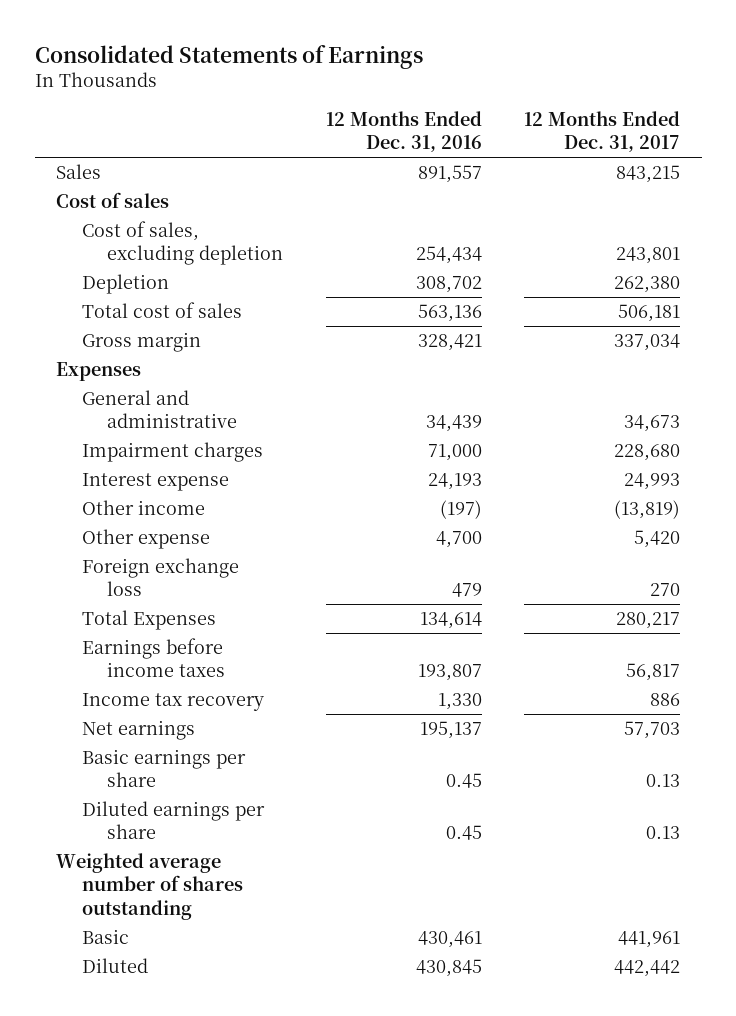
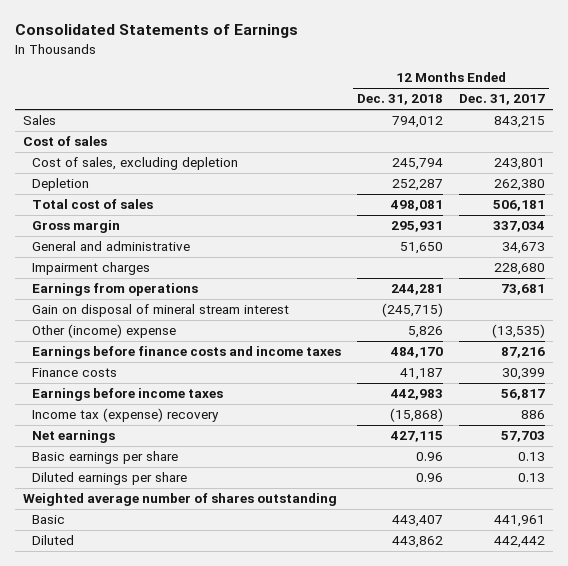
- | 12 Months Ended Dec. 31, 2016 | 12 Months Ended Dec. 31, 2017
+ | 12 Months Ended Dec. 31, 2018 | 12 Months Ended Dec. 31, 2017
- Expenses
- Interest expense | 24,193 | 24,993
- Other income | (197) | (13,819)
- Other expense | 4,700 | 5,420
- Foreign exchange loss | 479 | 270
- Total Expenses | 134,614 | 280,217
+ Earnings from operations | 244,281 | 73,681
+ Gain on disposal of mineral stream interest | (245,715) |
+ Other (income) expense | 5,826 | (13,535)
+ Earnings before finance costs and income taxes | 484,170 | 87,216
+ Finance costs | 41,187 | 30,399
- Income tax recovery | 1,330 | 886
+ Income tax (expense) recovery | (15,868) | 886

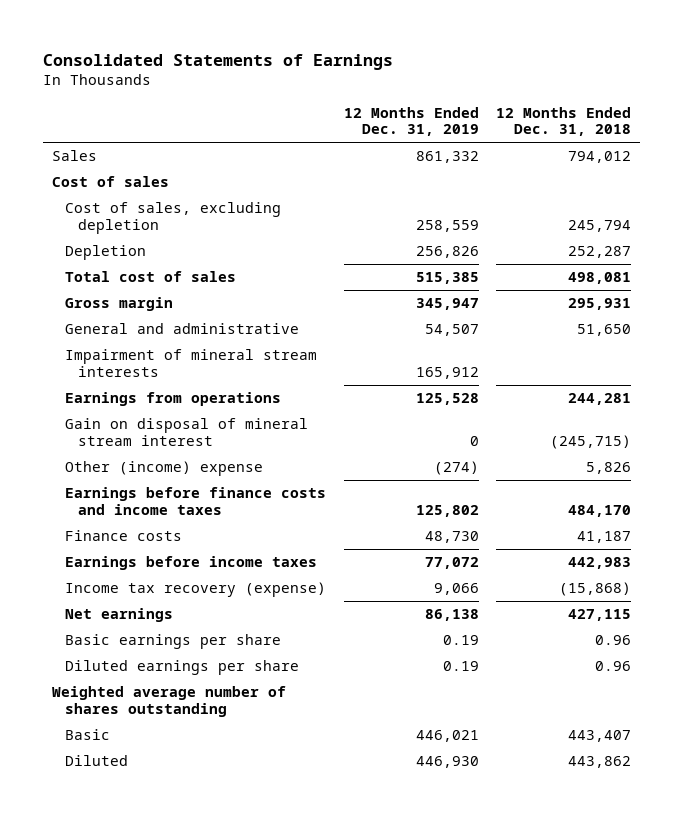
- | 12 Months Ended Dec. 31, 2018 | 12 Months Ended Dec. 31, 2017
+ | 12 Months Ended Dec. 31, 2019 | 12 Months Ended Dec. 31, 2018
- Impairment charges | | 228,680
+ Impairment of mineral stream interests | 165,912 |
- Income tax (expense) recovery | (15,868) | 886
+ Income tax recovery (expense) | 9,066 | (15,868)

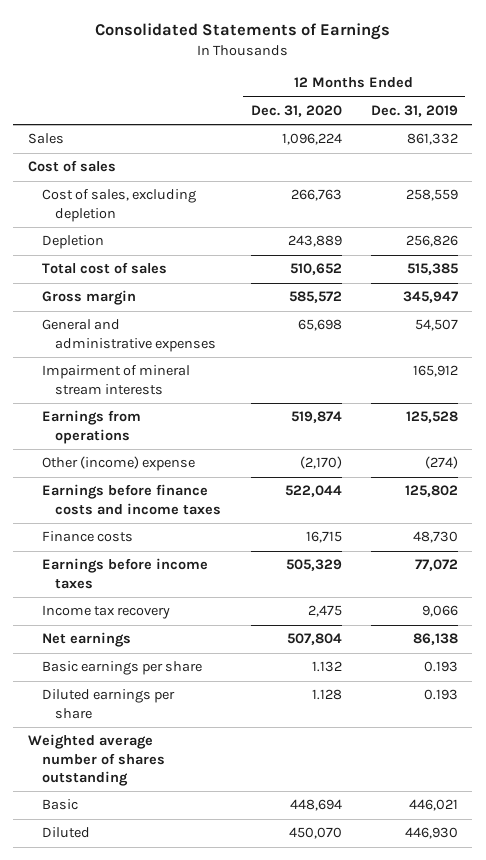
- | 12 Months Ended Dec. 31, 2019 | 12 Months Ended Dec. 31, 2018
+ | 12 Months Ended Dec. 31, 2020 | 12 Months Ended Dec. 31, 2019
- General and administrative | 54,507 | 51,650
+ General and administrative expenses | 65,698 | 54,507
- Gain on disposal of mineral stream interest | 0 | (245,715)
- Income tax recovery (expense) | 9,066 | (15,868)
+ Income tax recovery | 2,475 | 9,066
- Basic earnings per share | 0.19 | 0.96
- Diluted earnings per share | 0.19 | 0.96
+ Basic earnings per share | 1.132 | 0.193
+ Diluted earnings per share | 1.128 | 0.193

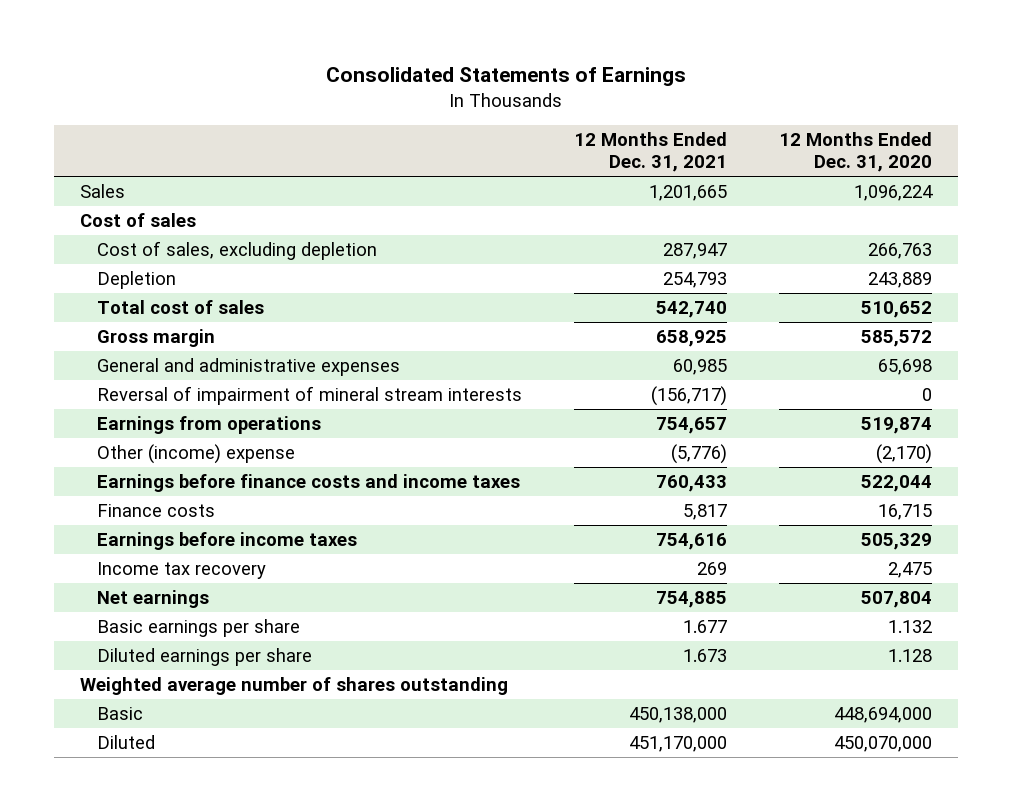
- | 12 Months Ended Dec. 31, 2020 | 12 Months Ended Dec. 31, 2019
+ | 12 Months Ended Dec. 31, 2021 | 12 Months Ended Dec. 31, 2020
- Impairment of mineral stream interests | | 165,912
+ Reversal of impairment of mineral stream interests | (156,717) | 0
- Basic | 448,694 | 446,021
- Diluted | 450,070 | 446,930
+ Basic | 450,138,000 | 448,694,000
+ Diluted | 451,170,000 | 450,070,000

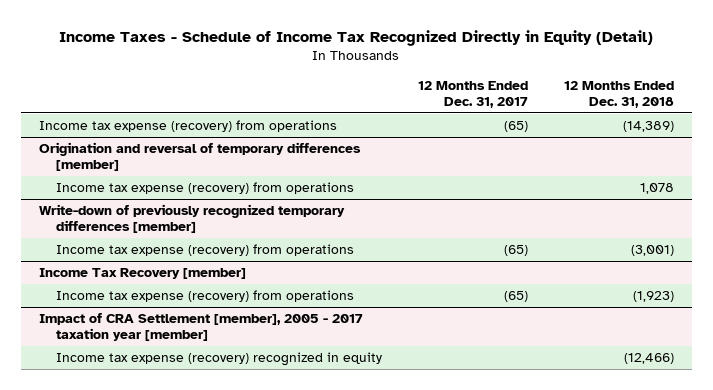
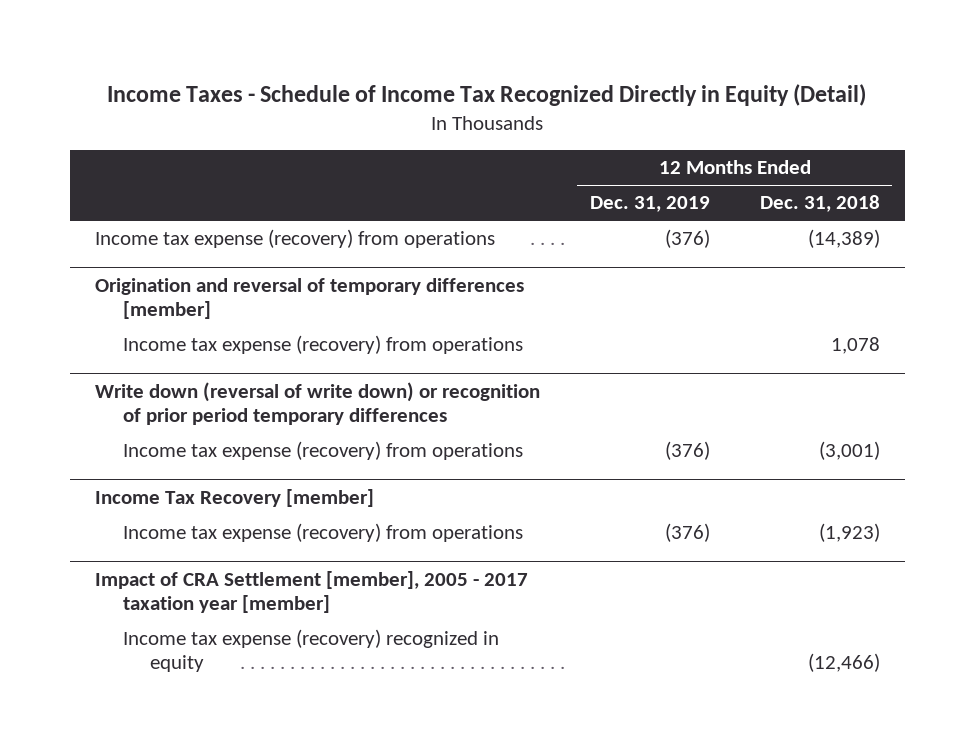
- | 12 Months Ended Dec. 31, 2017 | 12 Months Ended Dec. 31, 2018
+ | 12 Months Ended Dec. 31, 2019 | 12 Months Ended Dec. 31, 2018
- Write-down of previously recognized temporary differences [member]
+ Write down (reversal of write down) or recognition of prior period temporary differences

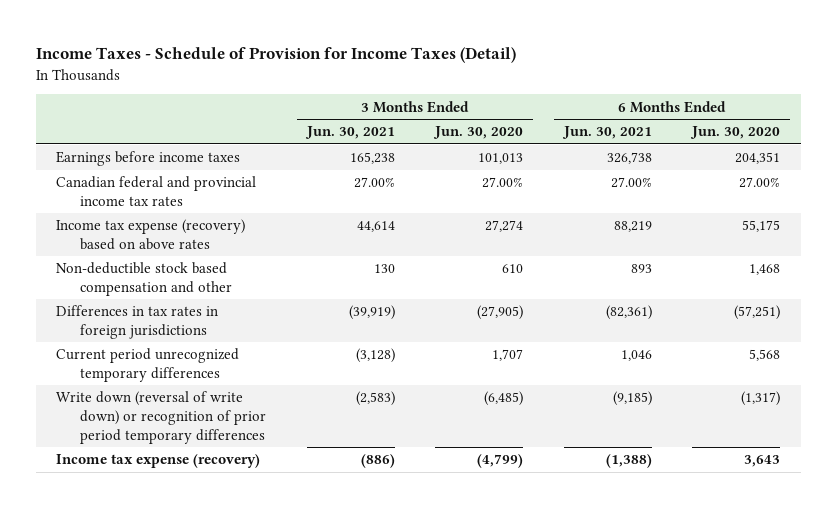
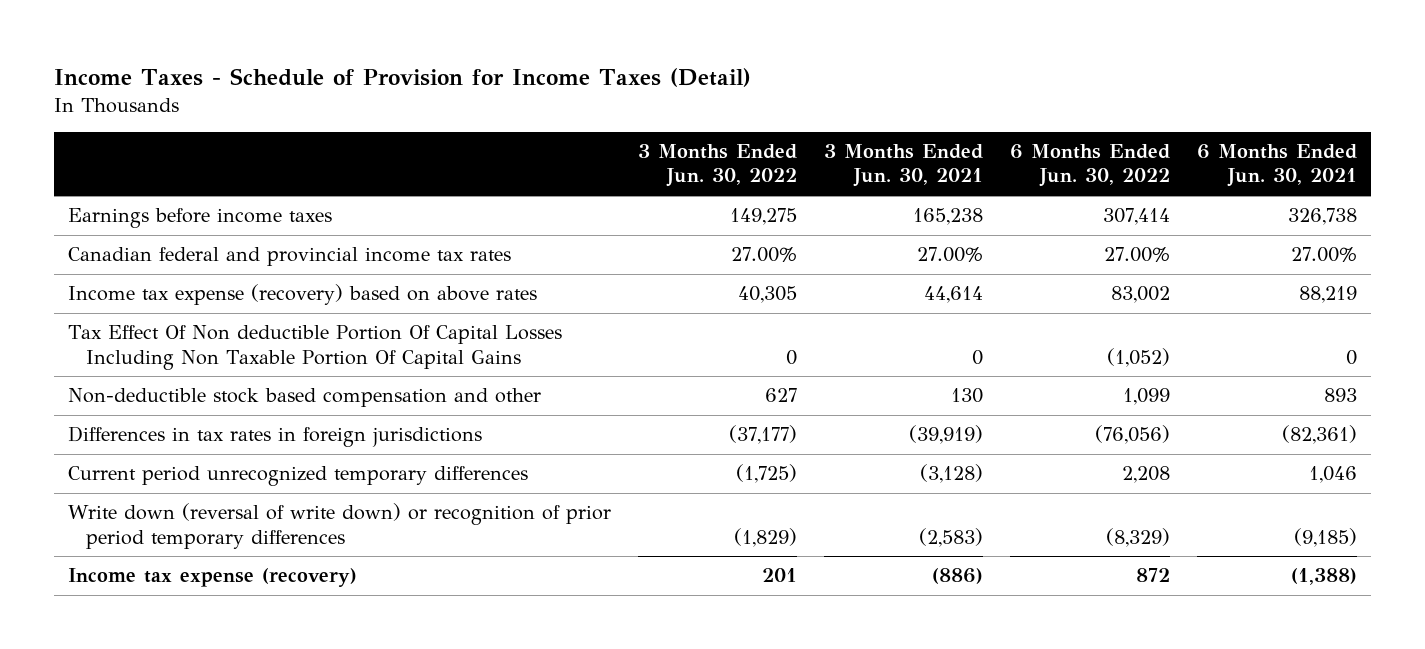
- | 3 Months Ended Jun. 30, 2021 | 3 Months Ended Jun. 30, 2020 | 6 Months Ended Jun. 30, 2021 | 6 Months Ended Jun. 30, 2020
+ | 3 Months Ended Jun. 30, 2022 | 3 Months Ended Jun. 30, 2021 | 6 Months Ended Jun. 30, 2022 | 6 Months Ended Jun. 30, 2021
+ Tax Effect Of Non deductible Portion Of Capital Losses Including Non Taxable Portion Of Capital Gains | 0 | 0 | (1,052) | 0

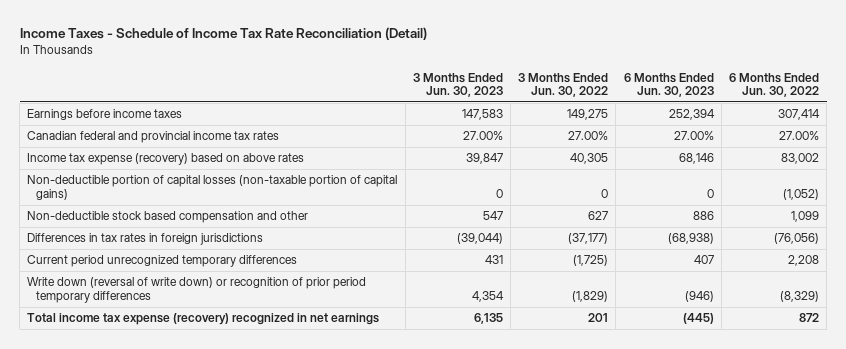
- Income Taxes - Schedule of Provision for Income Taxes (Detail)
+ Income Taxes - Schedule of Income Tax Rate Reconciliation (Detail)
- | 3 Months Ended Jun. 30, 2022 | 3 Months Ended Jun. 30, 2021 | 6 Months Ended Jun. 30, 2022 | 6 Months Ended Jun. 30, 2021
+ | 3 Months Ended Jun. 30, 2023 | 3 Months Ended Jun. 30, 2022 | 6 Months Ended Jun. 30, 2023 | 6 Months Ended Jun. 30, 2022
- Tax Effect Of Non deductible Portion Of Capital Losses Including Non Taxable Portion Of Capital Gains | 0 | 0 | (1,052) | 0
+ Non-deductible portion of capital losses (non-taxable portion of capital gains) | 0 | 0 | 0 | (1,052)
- Income tax expense (recovery) | 201 | (886) | 872 | (1,388)
+ Total income tax expense (recovery) recognized in net earnings | 6,135 | 201 | (445) | 872

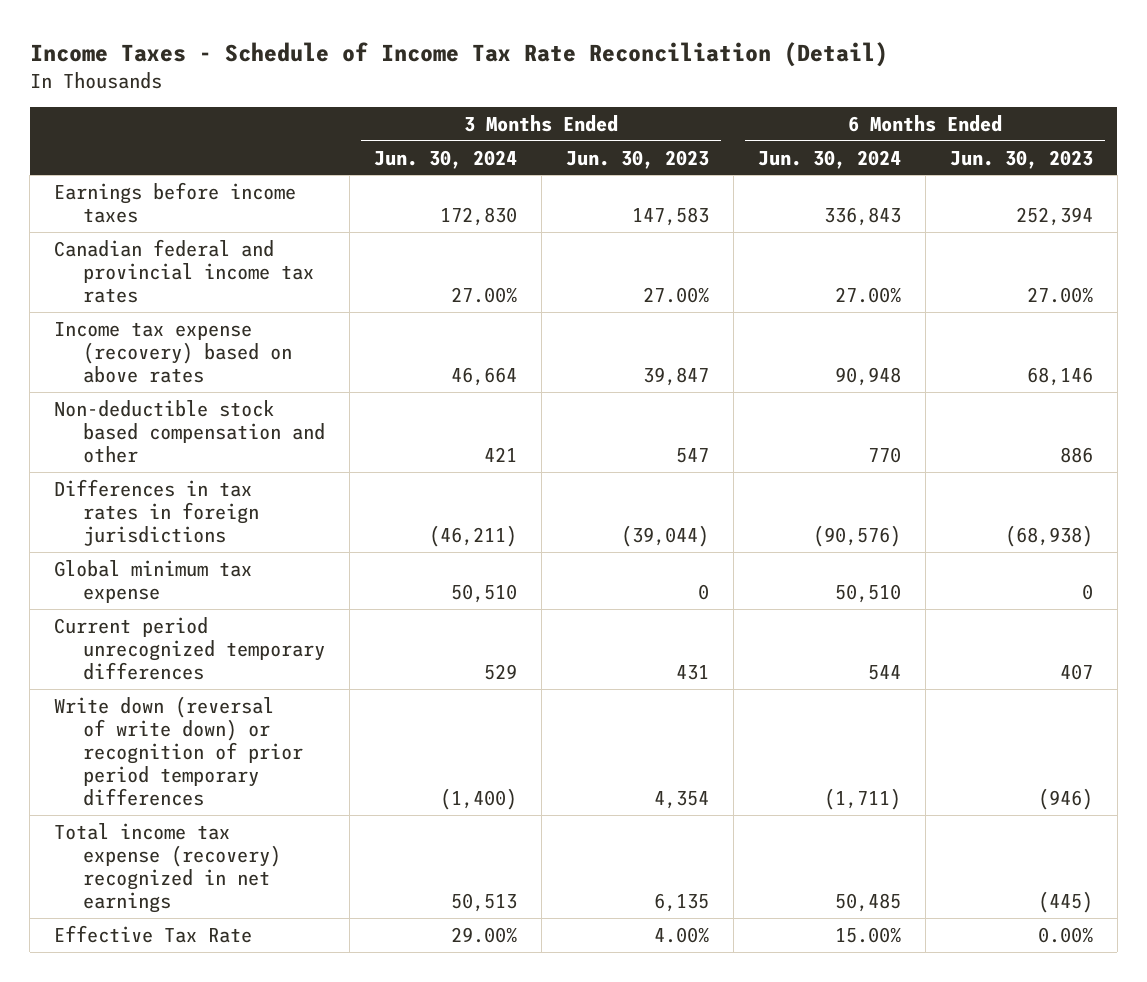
- | 3 Months Ended Jun. 30, 2023 | 3 Months Ended Jun. 30, 2022 | 6 Months Ended Jun. 30, 2023 | 6 Months Ended Jun. 30, 2022
+ | 3 Months Ended Jun. 30, 2024 | 3 Months Ended Jun. 30, 2023 | 6 Months Ended Jun. 30, 2024 | 6 Months Ended Jun. 30, 2023
- Non-deductible portion of capital losses (non-taxable portion of capital gains) | 0 | 0 | 0 | (1,052)
+ Global minimum tax expense | 50,510 | 0 | 50,510 | 0
+ Effective Tax Rate | 29.00% | 4.00% | 15.00% | 0.00%

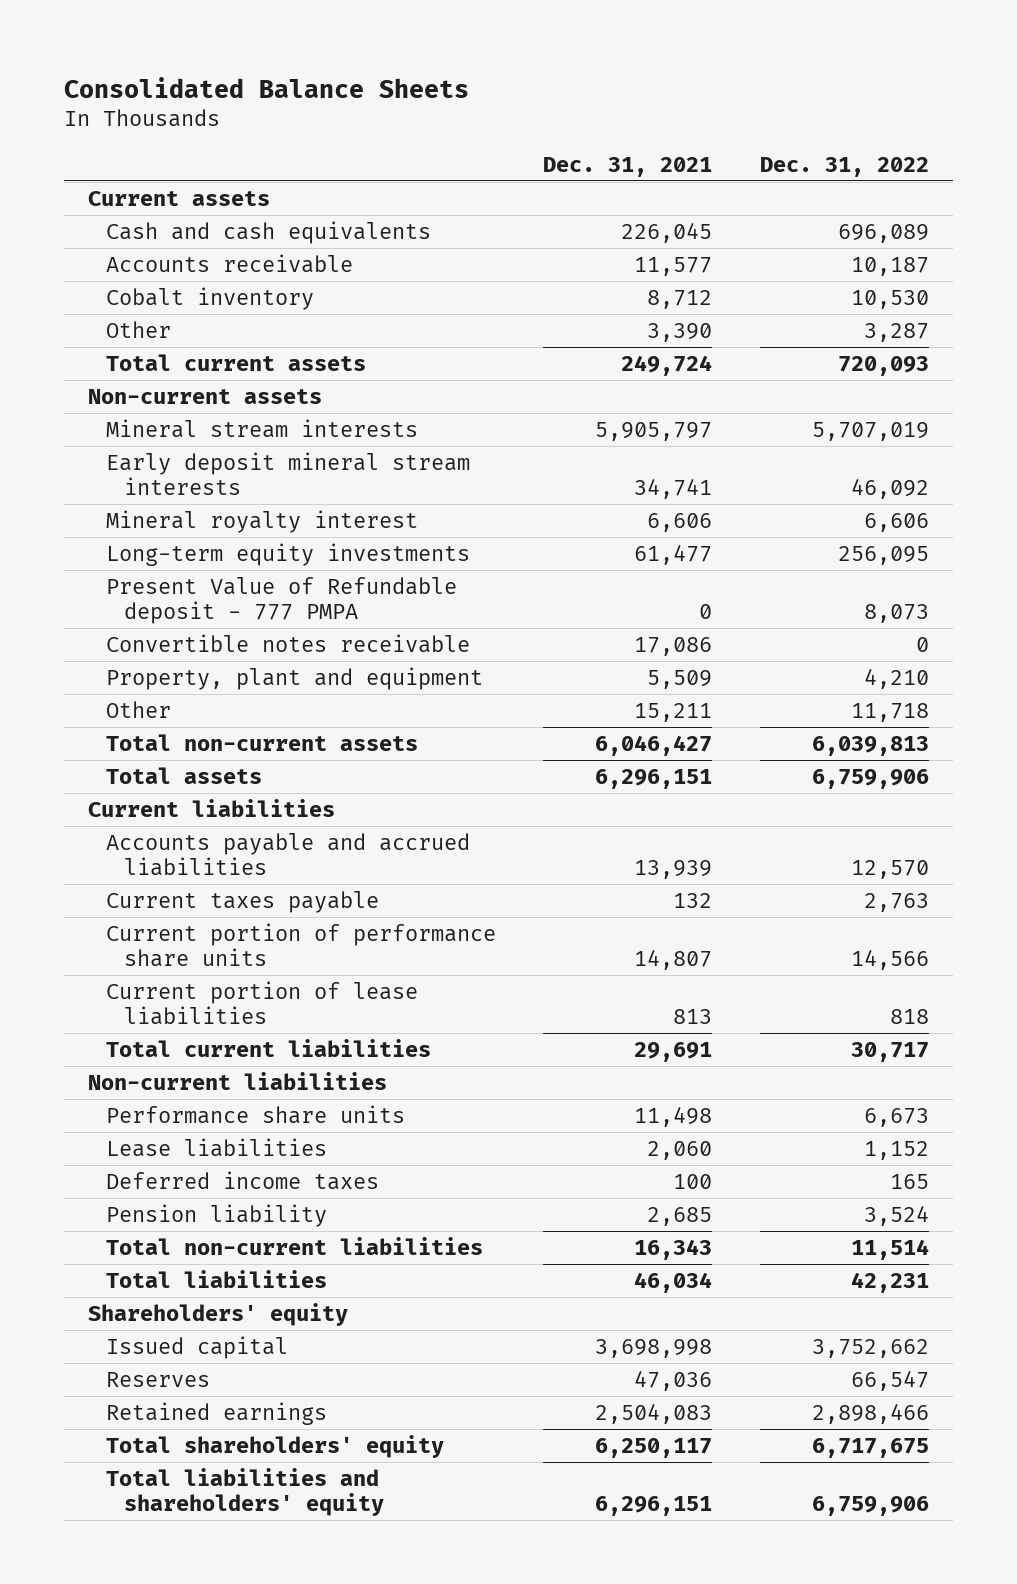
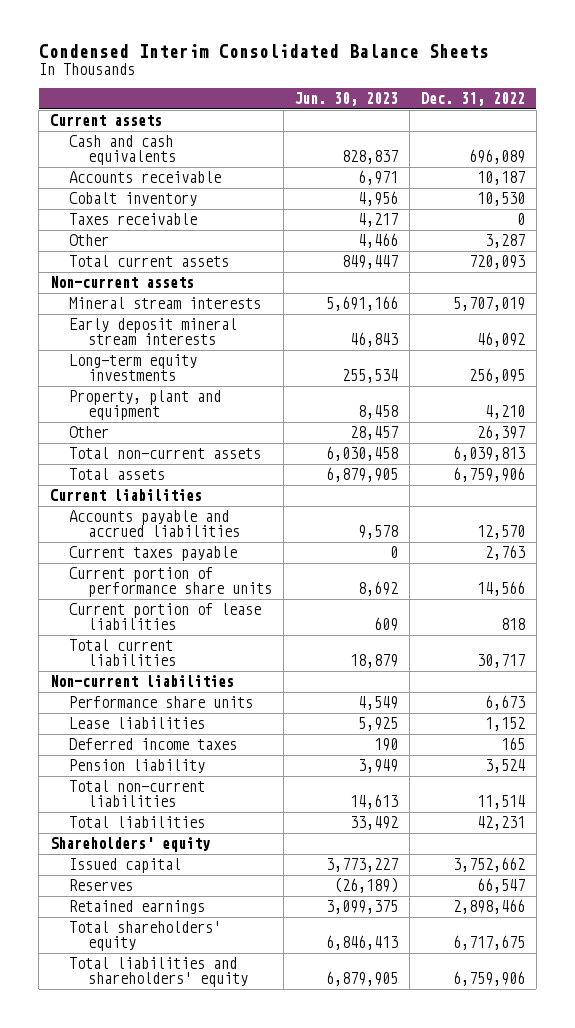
- Consolidated Balance Sheets
+ Condensed Interim Consolidated Balance Sheets
- | Dec. 31, 2021 | Dec. 31, 2022
+ | Jun. 30, 2023 | Dec. 31, 2022
+ Taxes receivable | 4,217 | 0
- Mineral royalty interest | 6,606 | 6,606
- Present Value of Refundable deposit - 777 PMPA | 0 | 8,073
- Convertible notes receivable | 17,086 | 0
- Other | 15,211 | 11,718
+ Other | 28,457 | 26,397

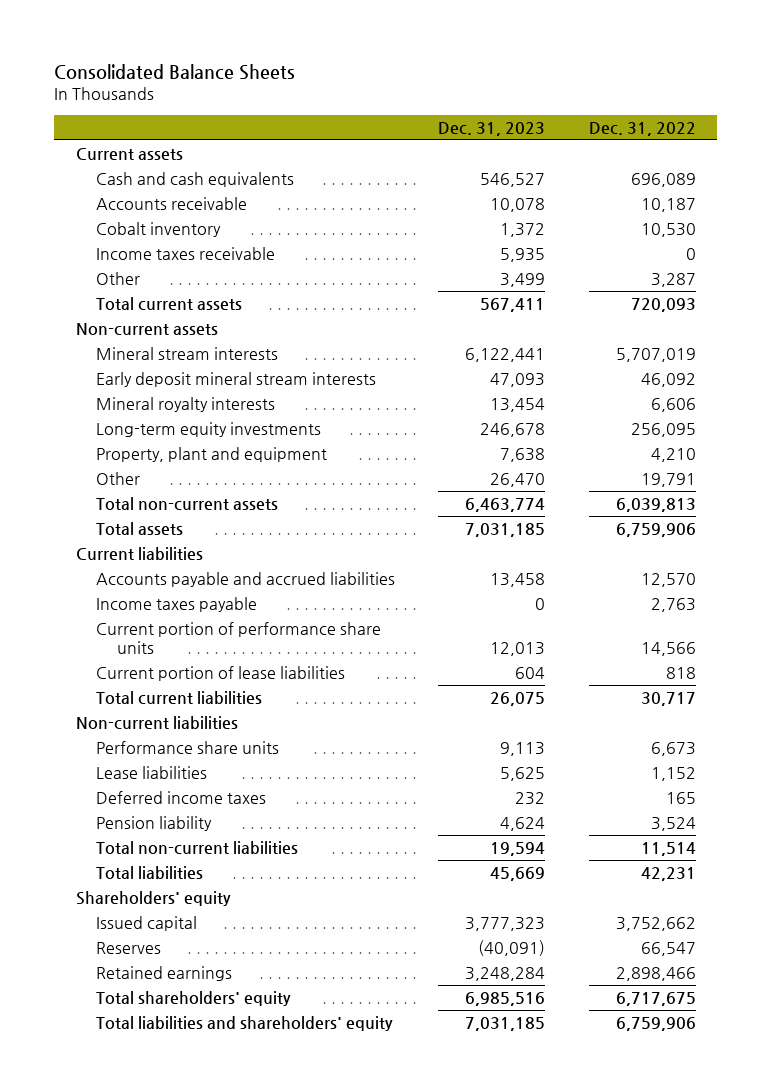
- Condensed Interim Consolidated Balance Sheets
+ Consolidated Balance Sheets
- | Jun. 30, 2023 | Dec. 31, 2022
+ | Dec. 31, 2023 | Dec. 31, 2022
- Taxes receivable | 4,217 | 0
+ Income taxes receivable | 5,935 | 0
+ Mineral royalty interests | 13,454 | 6,606
- Other | 28,457 | 26,397
+ Other | 26,470 | 19,791
- Current taxes payable | 0 | 2,763
+ Income taxes payable | 0 | 2,763

